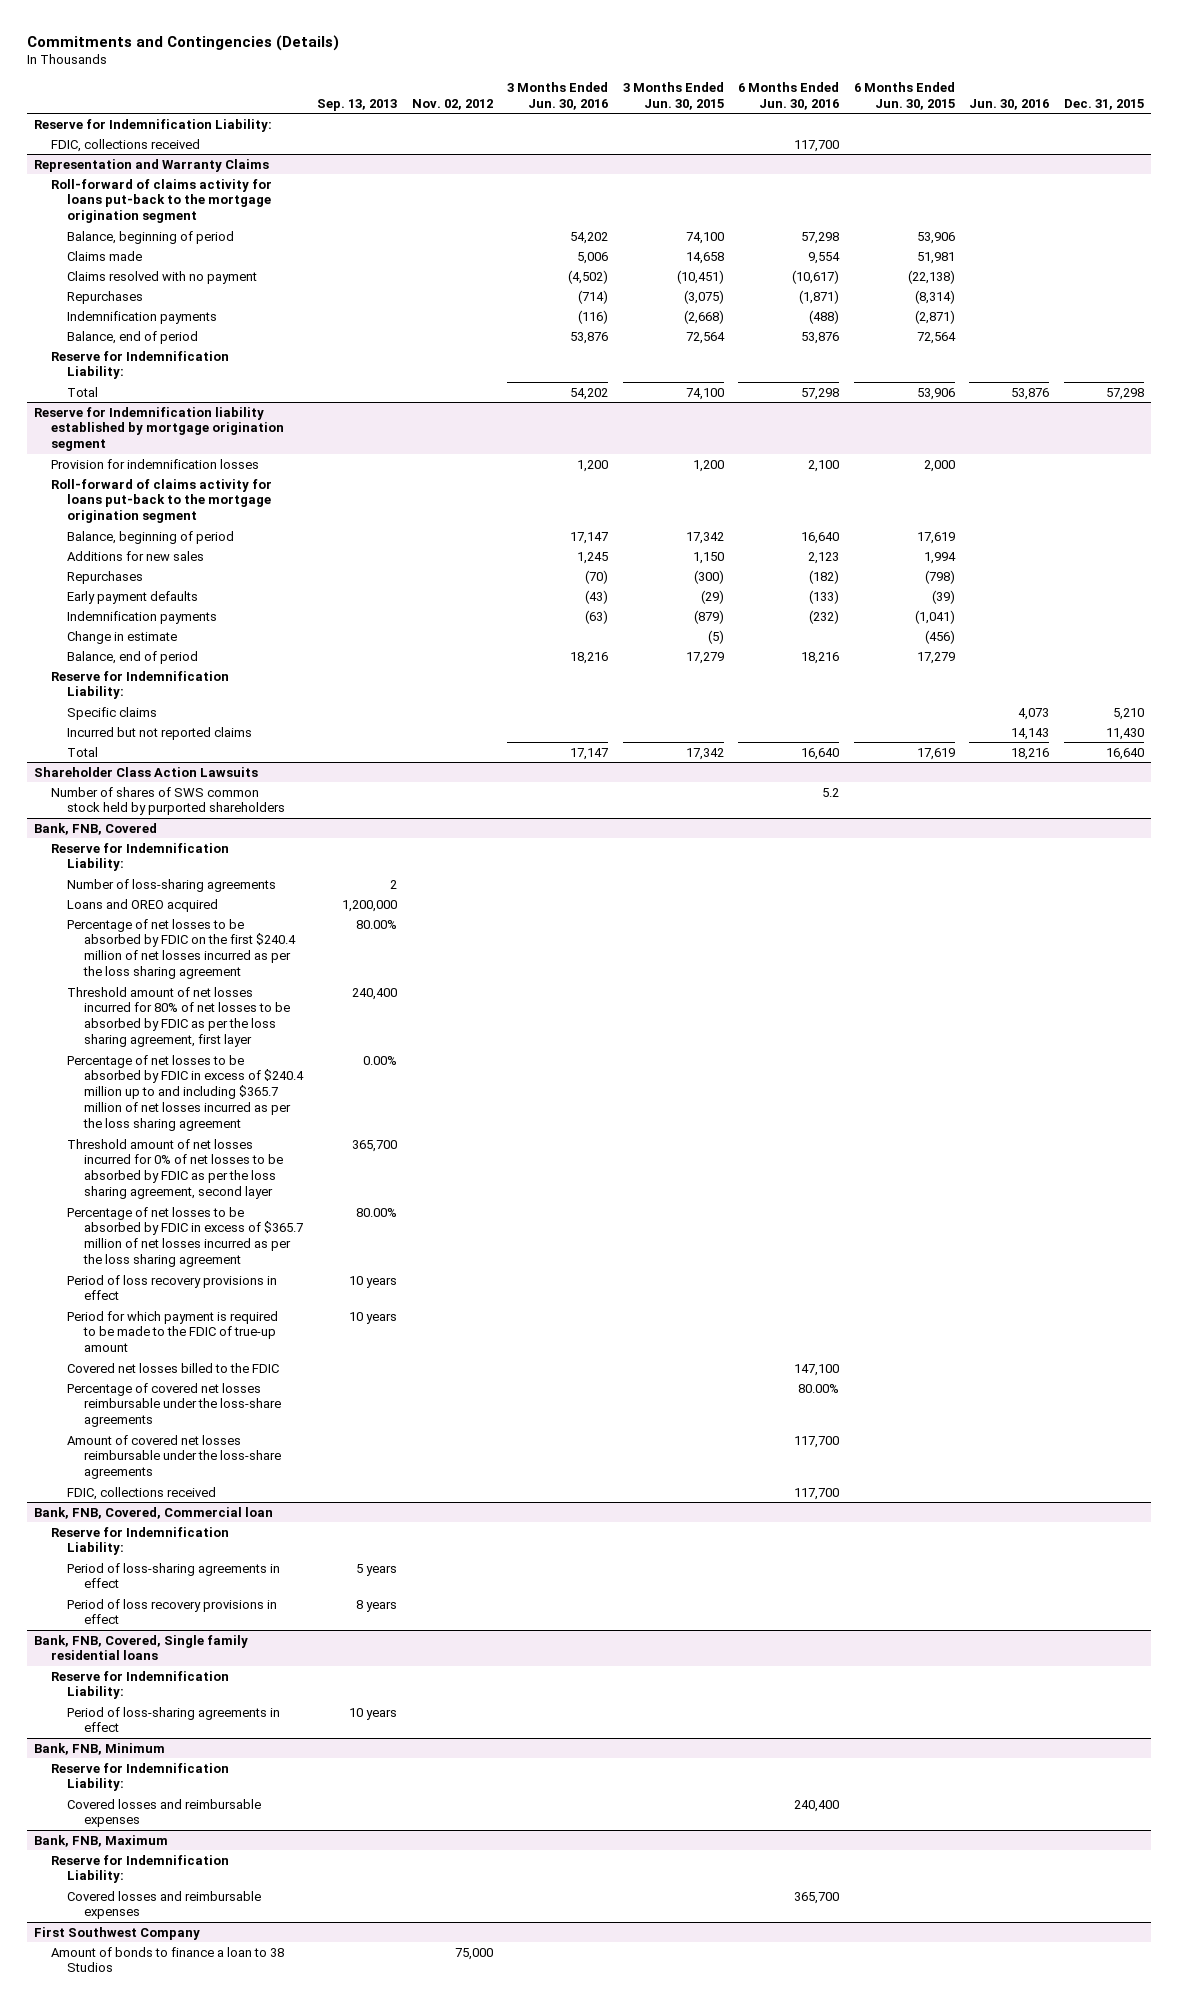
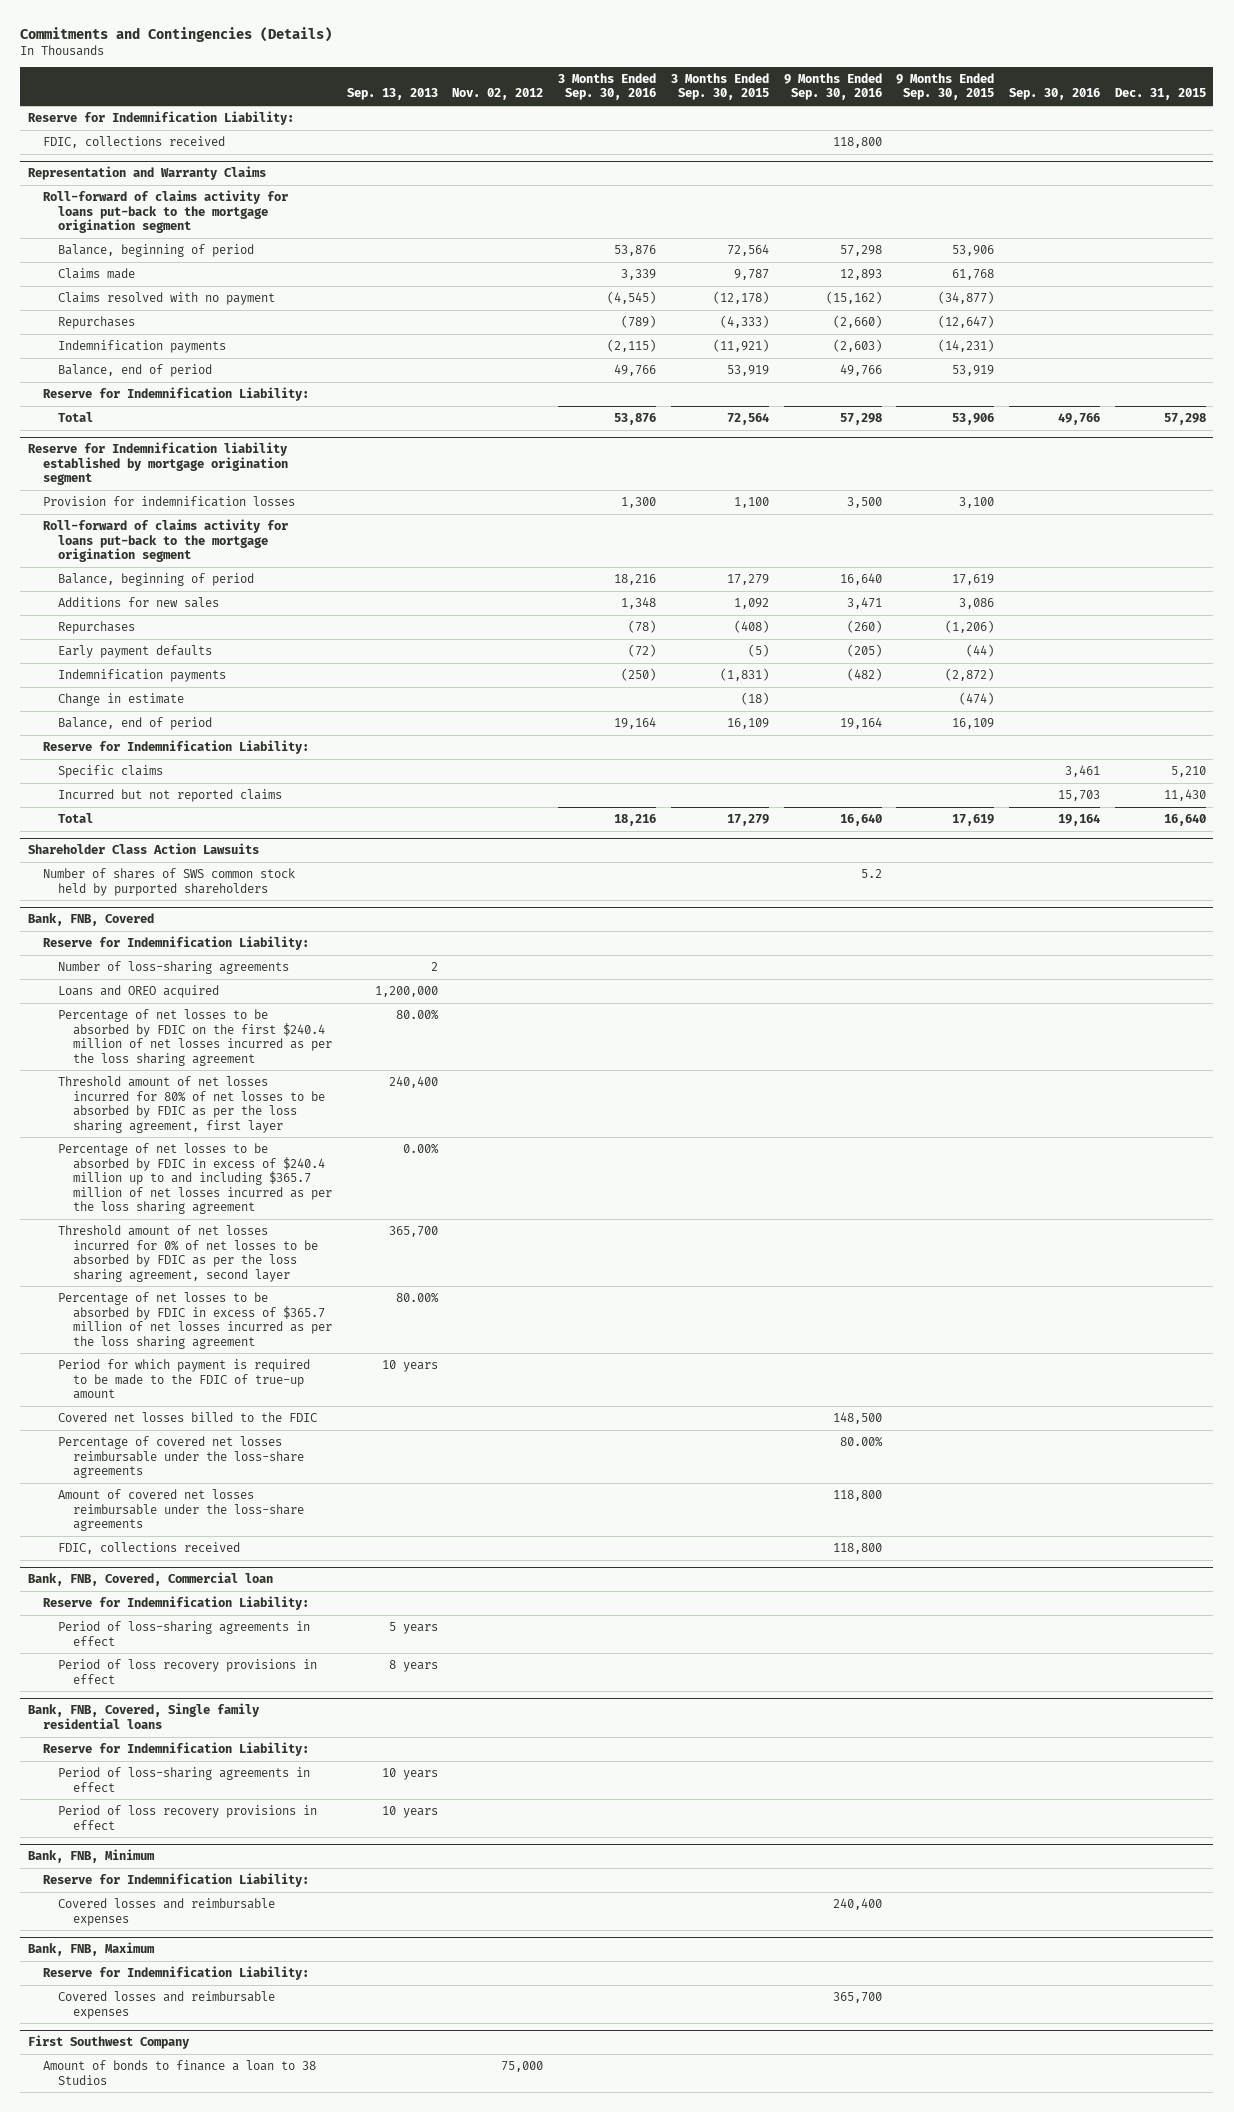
- | Sep. 13, 2013 | Nov. 02, 2012 | 3 Months Ended Jun. 30, 2016 | 3 Months Ended Jun. 30, 2015 | 6 Months Ended Jun. 30, 2016 | 6 Months Ended Jun. 30, 2015 | Jun. 30, 2016 | Dec. 31, 2015
+ | Sep. 13, 2013 | Nov. 02, 2012 | 3 Months Ended Sep. 30, 2016 | 3 Months Ended Sep. 30, 2015 | 9 Months Ended Sep. 30, 2016 | 9 Months Ended Sep. 30, 2015 | Sep. 30, 2016 | Dec. 31, 2015
@ Bank, FNB, Covered
- Period of loss recovery provisions in effect | 10 years | | | | | | |
@ Bank, FNB, Covered, Single family residential loans
+ Period of loss recovery provisions in effect | 10 years | | | | | | |

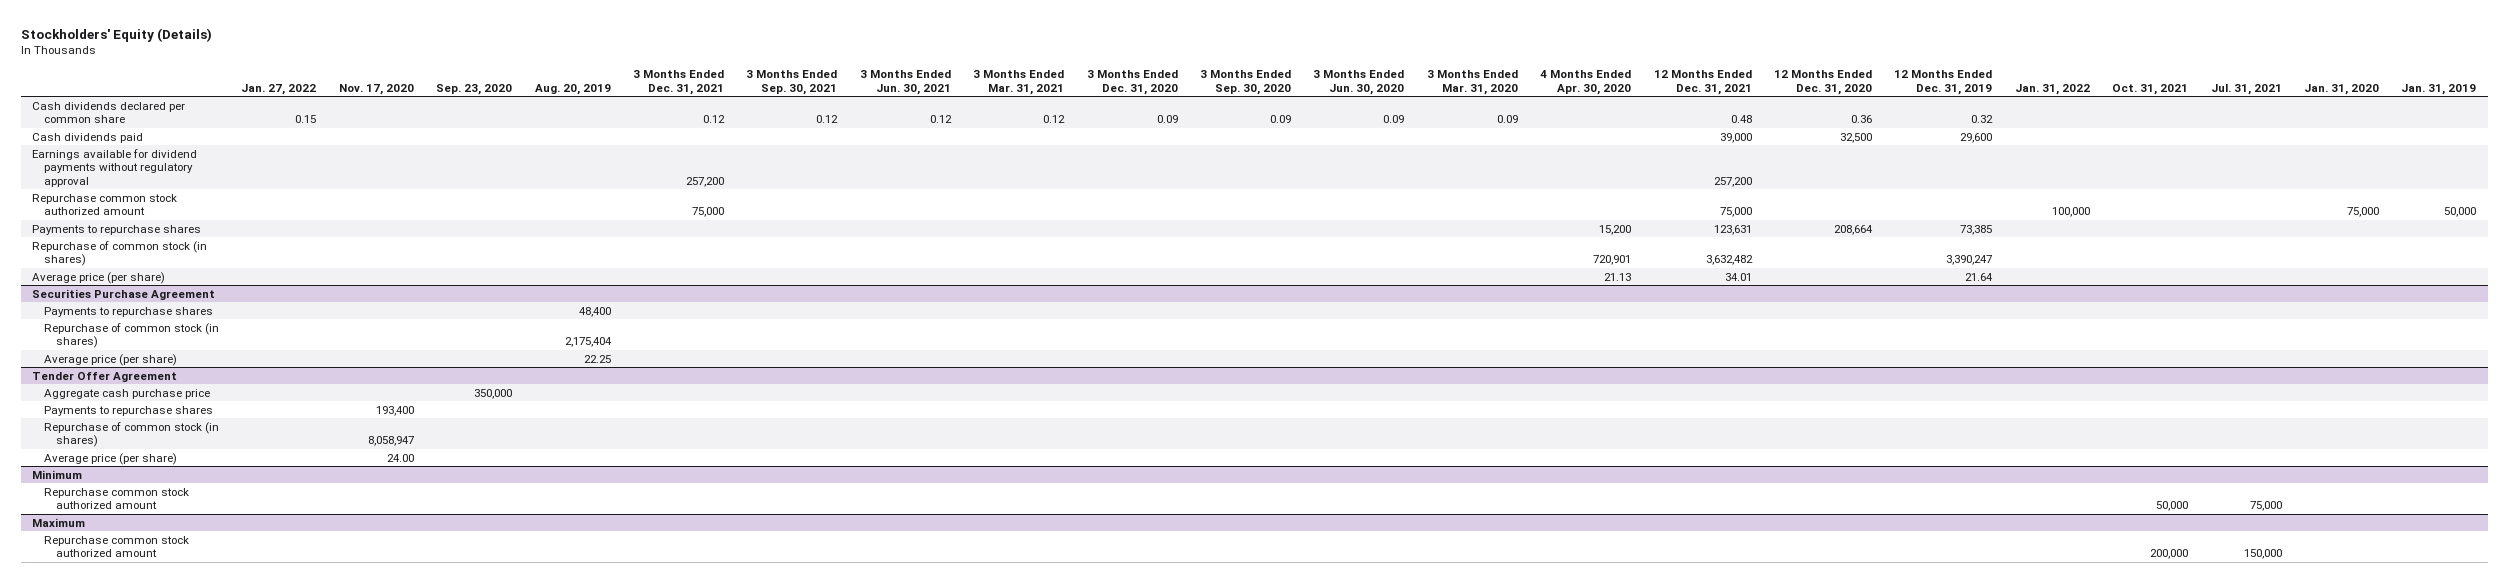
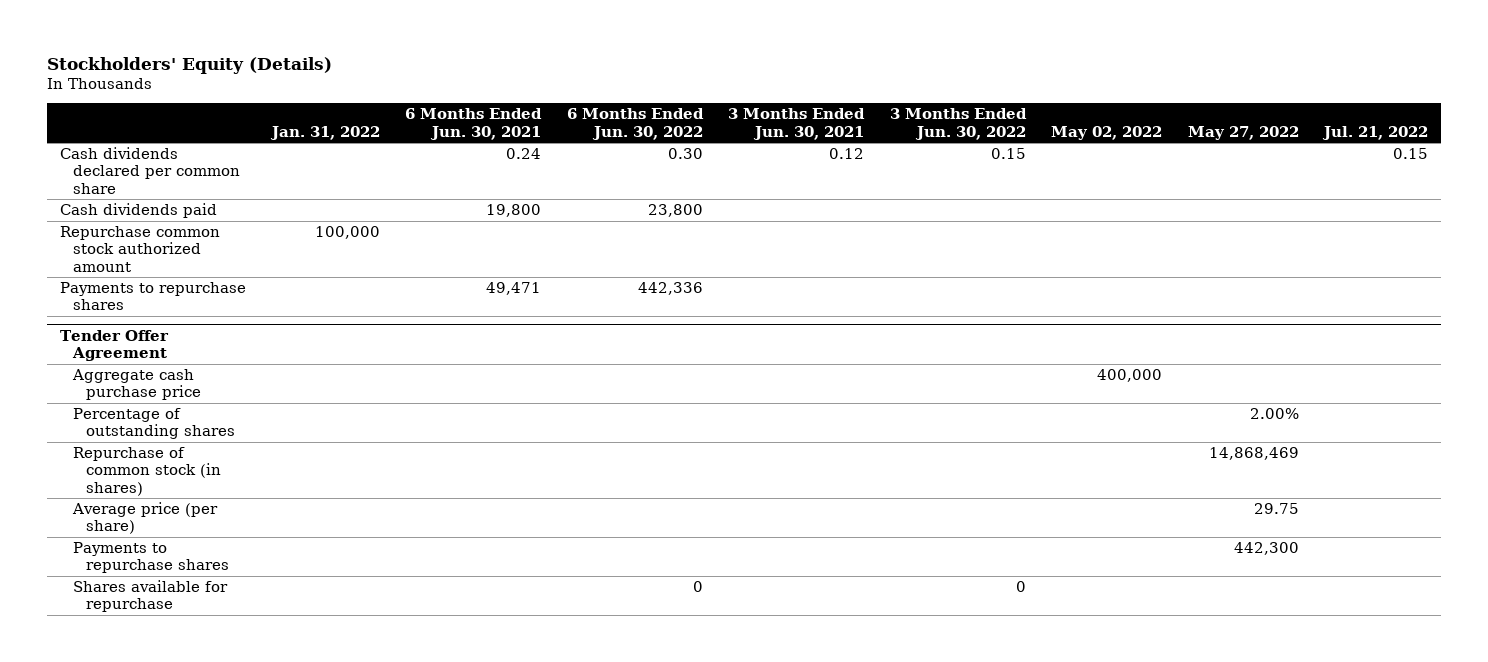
- | Jan. 27, 2022 | Nov. 17, 2020 | Sep. 23, 2020 | Aug. 20, 2019 | 3 Months Ended Dec. 31, 2021 | 3 Months Ended Sep. 30, 2021 | 3 Months Ended Jun. 30, 2021 | 3 Months Ended Mar. 31, 2021 | 3 Months Ended Dec. 31, 2020 | 3 Months Ended Sep. 30, 2020 | 3 Months Ended Jun. 30, 2020 | 3 Months Ended Mar. 31, 2020 | 4 Months Ended Apr. 30, 2020 | 12 Months Ended Dec. 31, 2021 | 12 Months Ended Dec. 31, 2020 | 12 Months Ended Dec. 31, 2019 | Jan. 31, 2022 | Oct. 31, 2021 | Jul. 31, 2021 | Jan. 31, 2020 | Jan. 31, 2019
+ | Jan. 31, 2022 | 6 Months Ended Jun. 30, 2021 | 6 Months Ended Jun. 30, 2022 | 3 Months Ended Jun. 30, 2021 | 3 Months Ended Jun. 30, 2022 | May 02, 2022 | May 27, 2022 | Jul. 21, 2022
- Earnings available for dividend payments without regulatory approval | | | | | 257,200 | | | | | | | | | 257,200 | | | | | | |
- Repurchase of common stock (in shares) | | | | | | | | | | | | | 720,901 | 3,632,482 | | 3,390,247 | | | | |
- Average price (per share) | | | | | | | | | | | | | 21.13 | 34.01 | | 21.64 | | | | |
- Securities Purchase Agreement
- Payments to repurchase shares | | | | 48,400 | | | | | | | | | | | | | | | | |
- Repurchase of common stock (in shares) | | | | 2,175,404 | | | | | | | | | | | | | | | | |
- Average price (per share) | | | | 22.25 | | | | | | | | | | | | | | | | |
@ Tender Offer Agreement
+ Percentage of outstanding shares | | | | | | | 2.00% |
- Minimum
- Repurchase common stock authorized amount | | | | | | | | | | | | | | | | | | 50,000 | 75,000 | |
- Maximum
- Repurchase common stock authorized amount | | | | | | | | | | | | | | | | | | 200,000 | 150,000 | |
@ Tender Offer Agreement
moved down: Payments to repurchase shares | | | | | | | 442,300 |
+ Shares available for repurchase | | | 0 | | 0 | | |

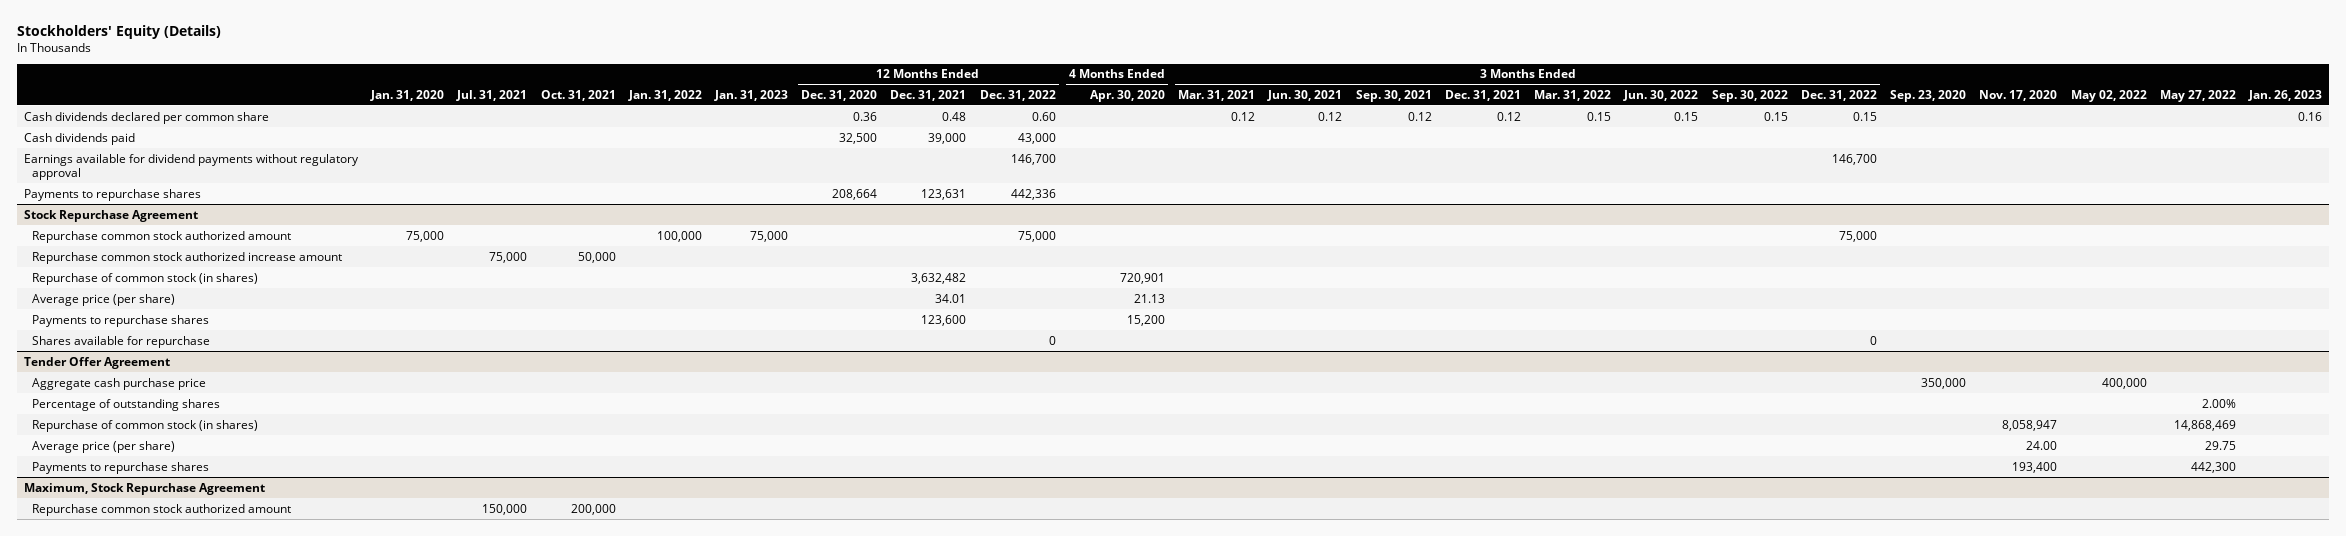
- | Jan. 31, 2022 | 6 Months Ended Jun. 30, 2021 | 6 Months Ended Jun. 30, 2022 | 3 Months Ended Jun. 30, 2021 | 3 Months Ended Jun. 30, 2022 | May 02, 2022 | May 27, 2022 | Jul. 21, 2022
+ | Jan. 31, 2020 | Jul. 31, 2021 | Oct. 31, 2021 | Jan. 31, 2022 | Jan. 31, 2023 | 12 Months Ended Dec. 31, 2020 | 12 Months Ended Dec. 31, 2021 | 12 Months Ended Dec. 31, 2022 | 4 Months Ended Apr. 30, 2020 | 3 Months Ended Mar. 31, 2021 | 3 Months Ended Jun. 30, 2021 | 3 Months Ended Sep. 30, 2021 | 3 Months Ended Dec. 31, 2021 | 3 Months Ended Mar. 31, 2022 | 3 Months Ended Jun. 30, 2022 | 3 Months Ended Sep. 30, 2022 | 3 Months Ended Dec. 31, 2022 | Sep. 23, 2020 | Nov. 17, 2020 | May 02, 2022 | May 27, 2022 | Jan. 26, 2023
- Repurchase common stock authorized amount | 100,000 | | | | | | |
+ Earnings available for dividend payments without regulatory approval | | | | | | | | 146,700 | | | | | | | | | 146,700 | | | | |
+ Stock Repurchase Agreement
+ Repurchase common stock authorized amount | 75,000 | | | 100,000 | 75,000 | | | 75,000 | | | | | | | | | 75,000 | | | | |
+ Repurchase common stock authorized increase amount | | 75,000 | 50,000 | | | | | | | | | | | | | | | | | | |
+ Repurchase of common stock (in shares) | | | | | | | 3,632,482 | | 720,901 | | | | | | | | | | | | |
+ Average price (per share) | | | | | | | 34.01 | | 21.13 | | | | | | | | | | | | |
+ Payments to repurchase shares | | | | | | | 123,600 | | 15,200 | | | | | | | | | | | | |
+ Shares available for repurchase | | | | | | | | 0 | | | | | | | | | 0 | | | | |
@ Tender Offer Agreement
- Shares available for repurchase | | | 0 | | 0 | | |
+ Maximum, Stock Repurchase Agreement
+ Repurchase common stock authorized amount | | 150,000 | 200,000 | | | | | | | | | | | | | | | | | | |

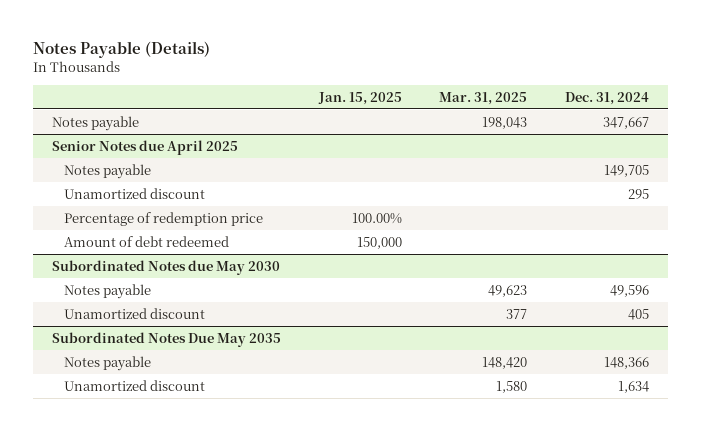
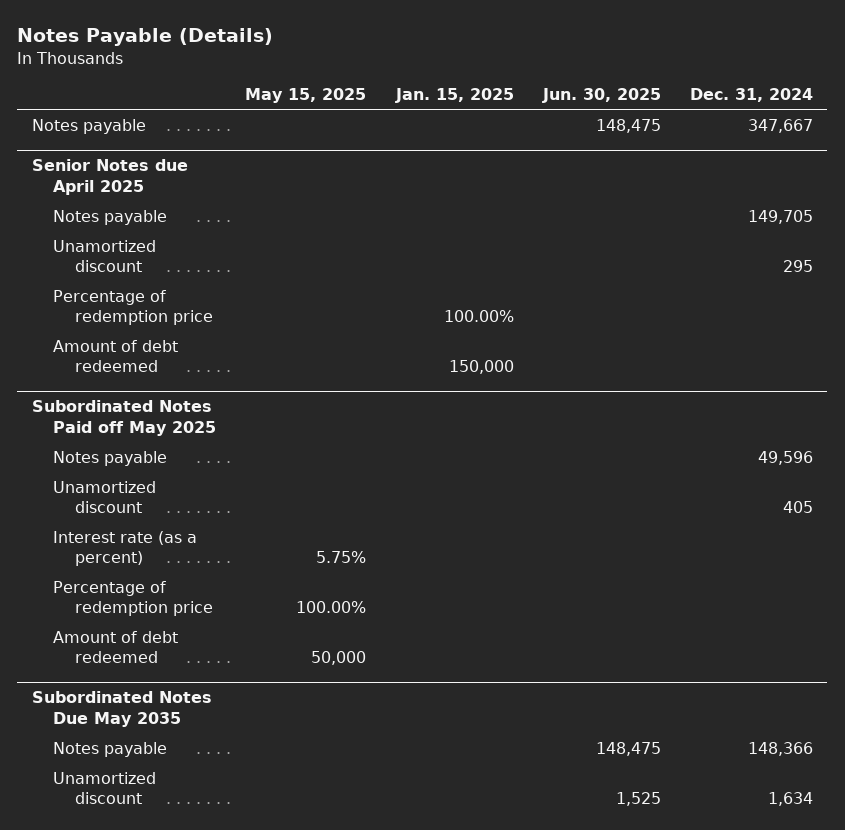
- | Jan. 15, 2025 | Mar. 31, 2025 | Dec. 31, 2024
+ | May 15, 2025 | Jan. 15, 2025 | Jun. 30, 2025 | Dec. 31, 2024
- Subordinated Notes due May 2030
+ Subordinated Notes Paid off May 2025
+ Interest rate (as a percent) | 5.75% | | |
+ Percentage of redemption price | 100.00% | | |
+ Amount of debt redeemed | 50,000 | | |

